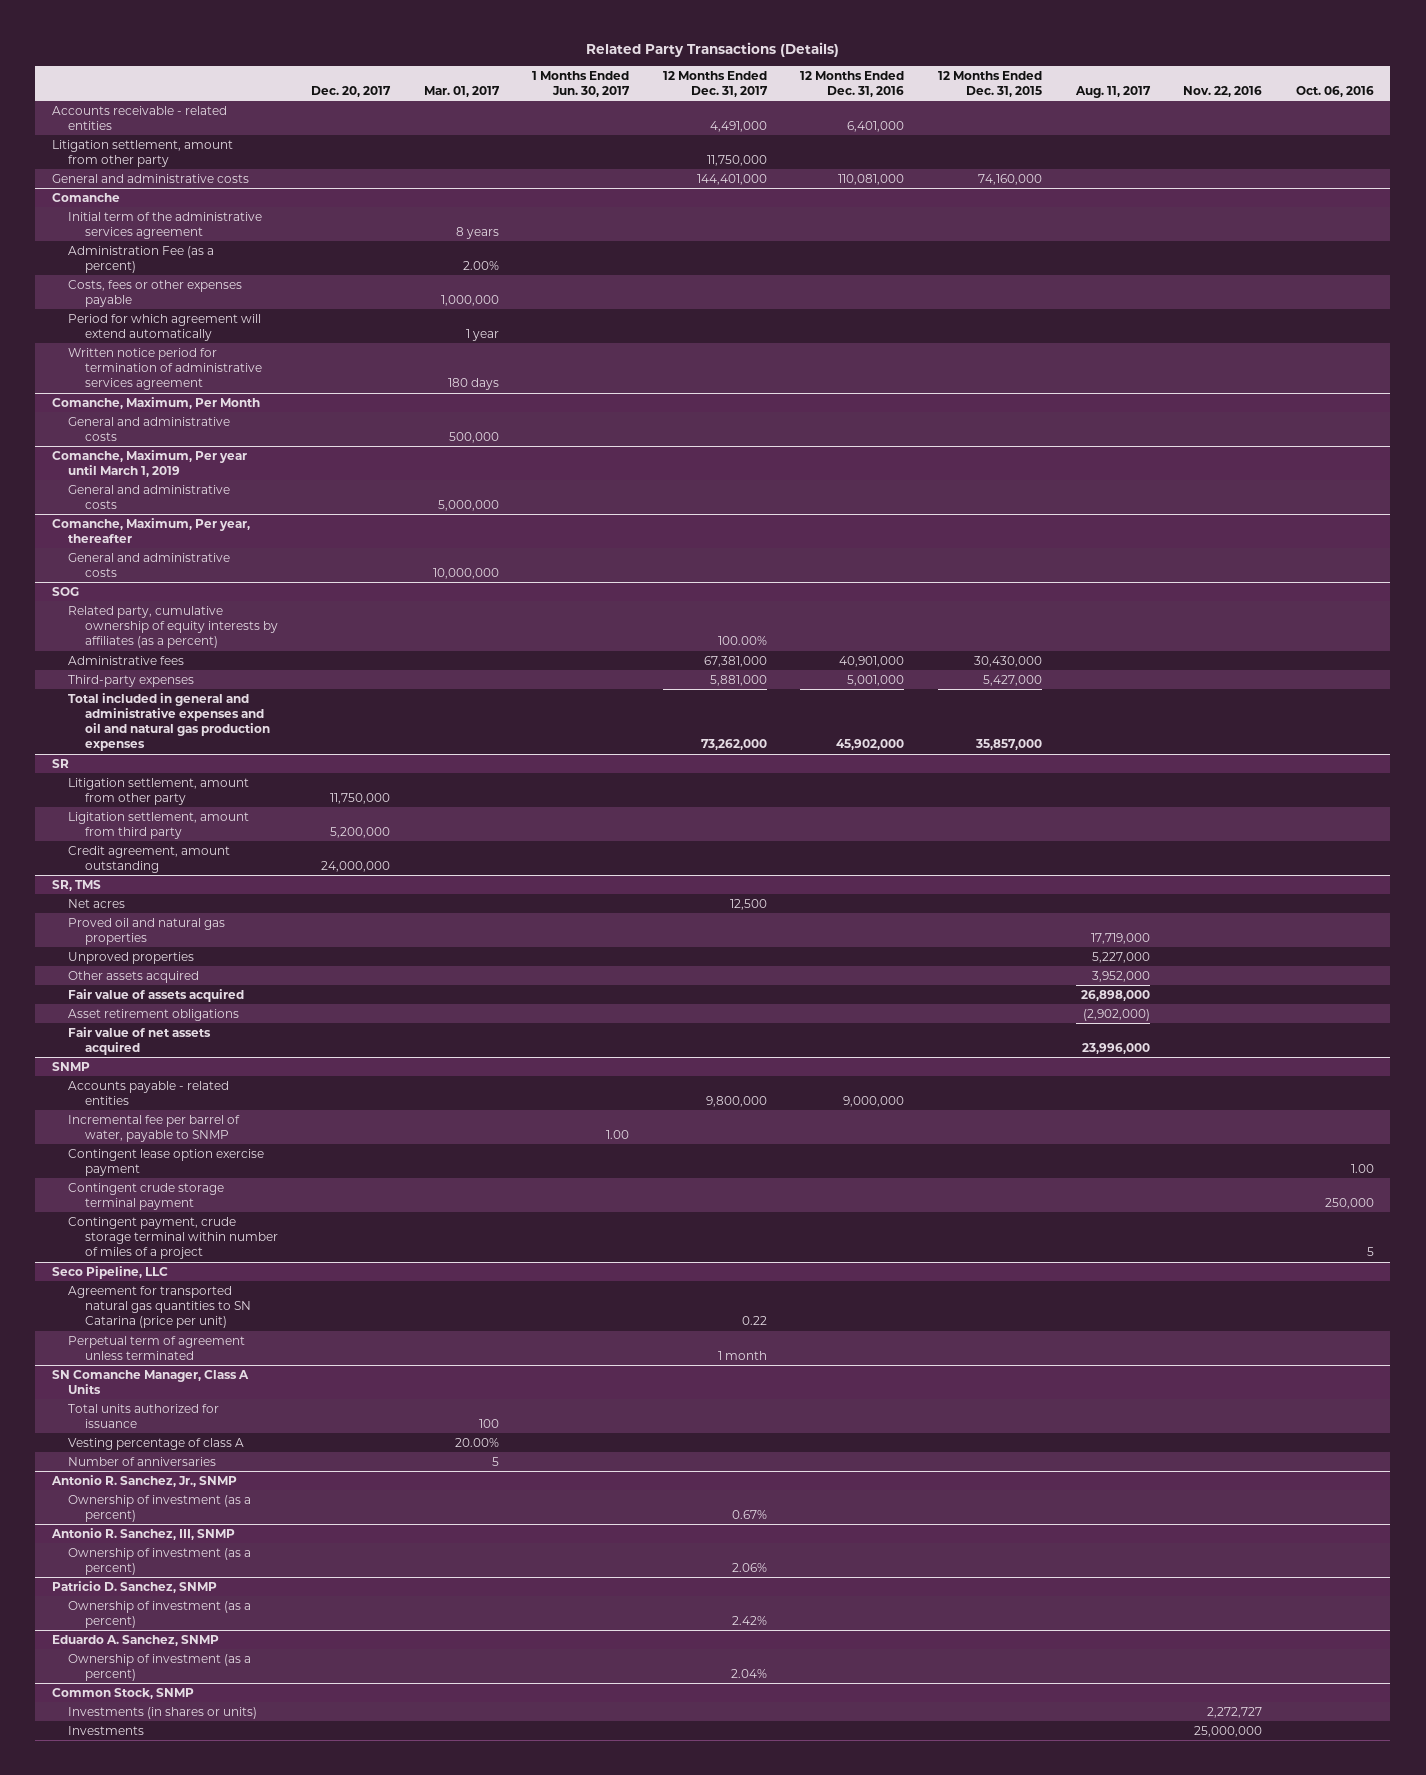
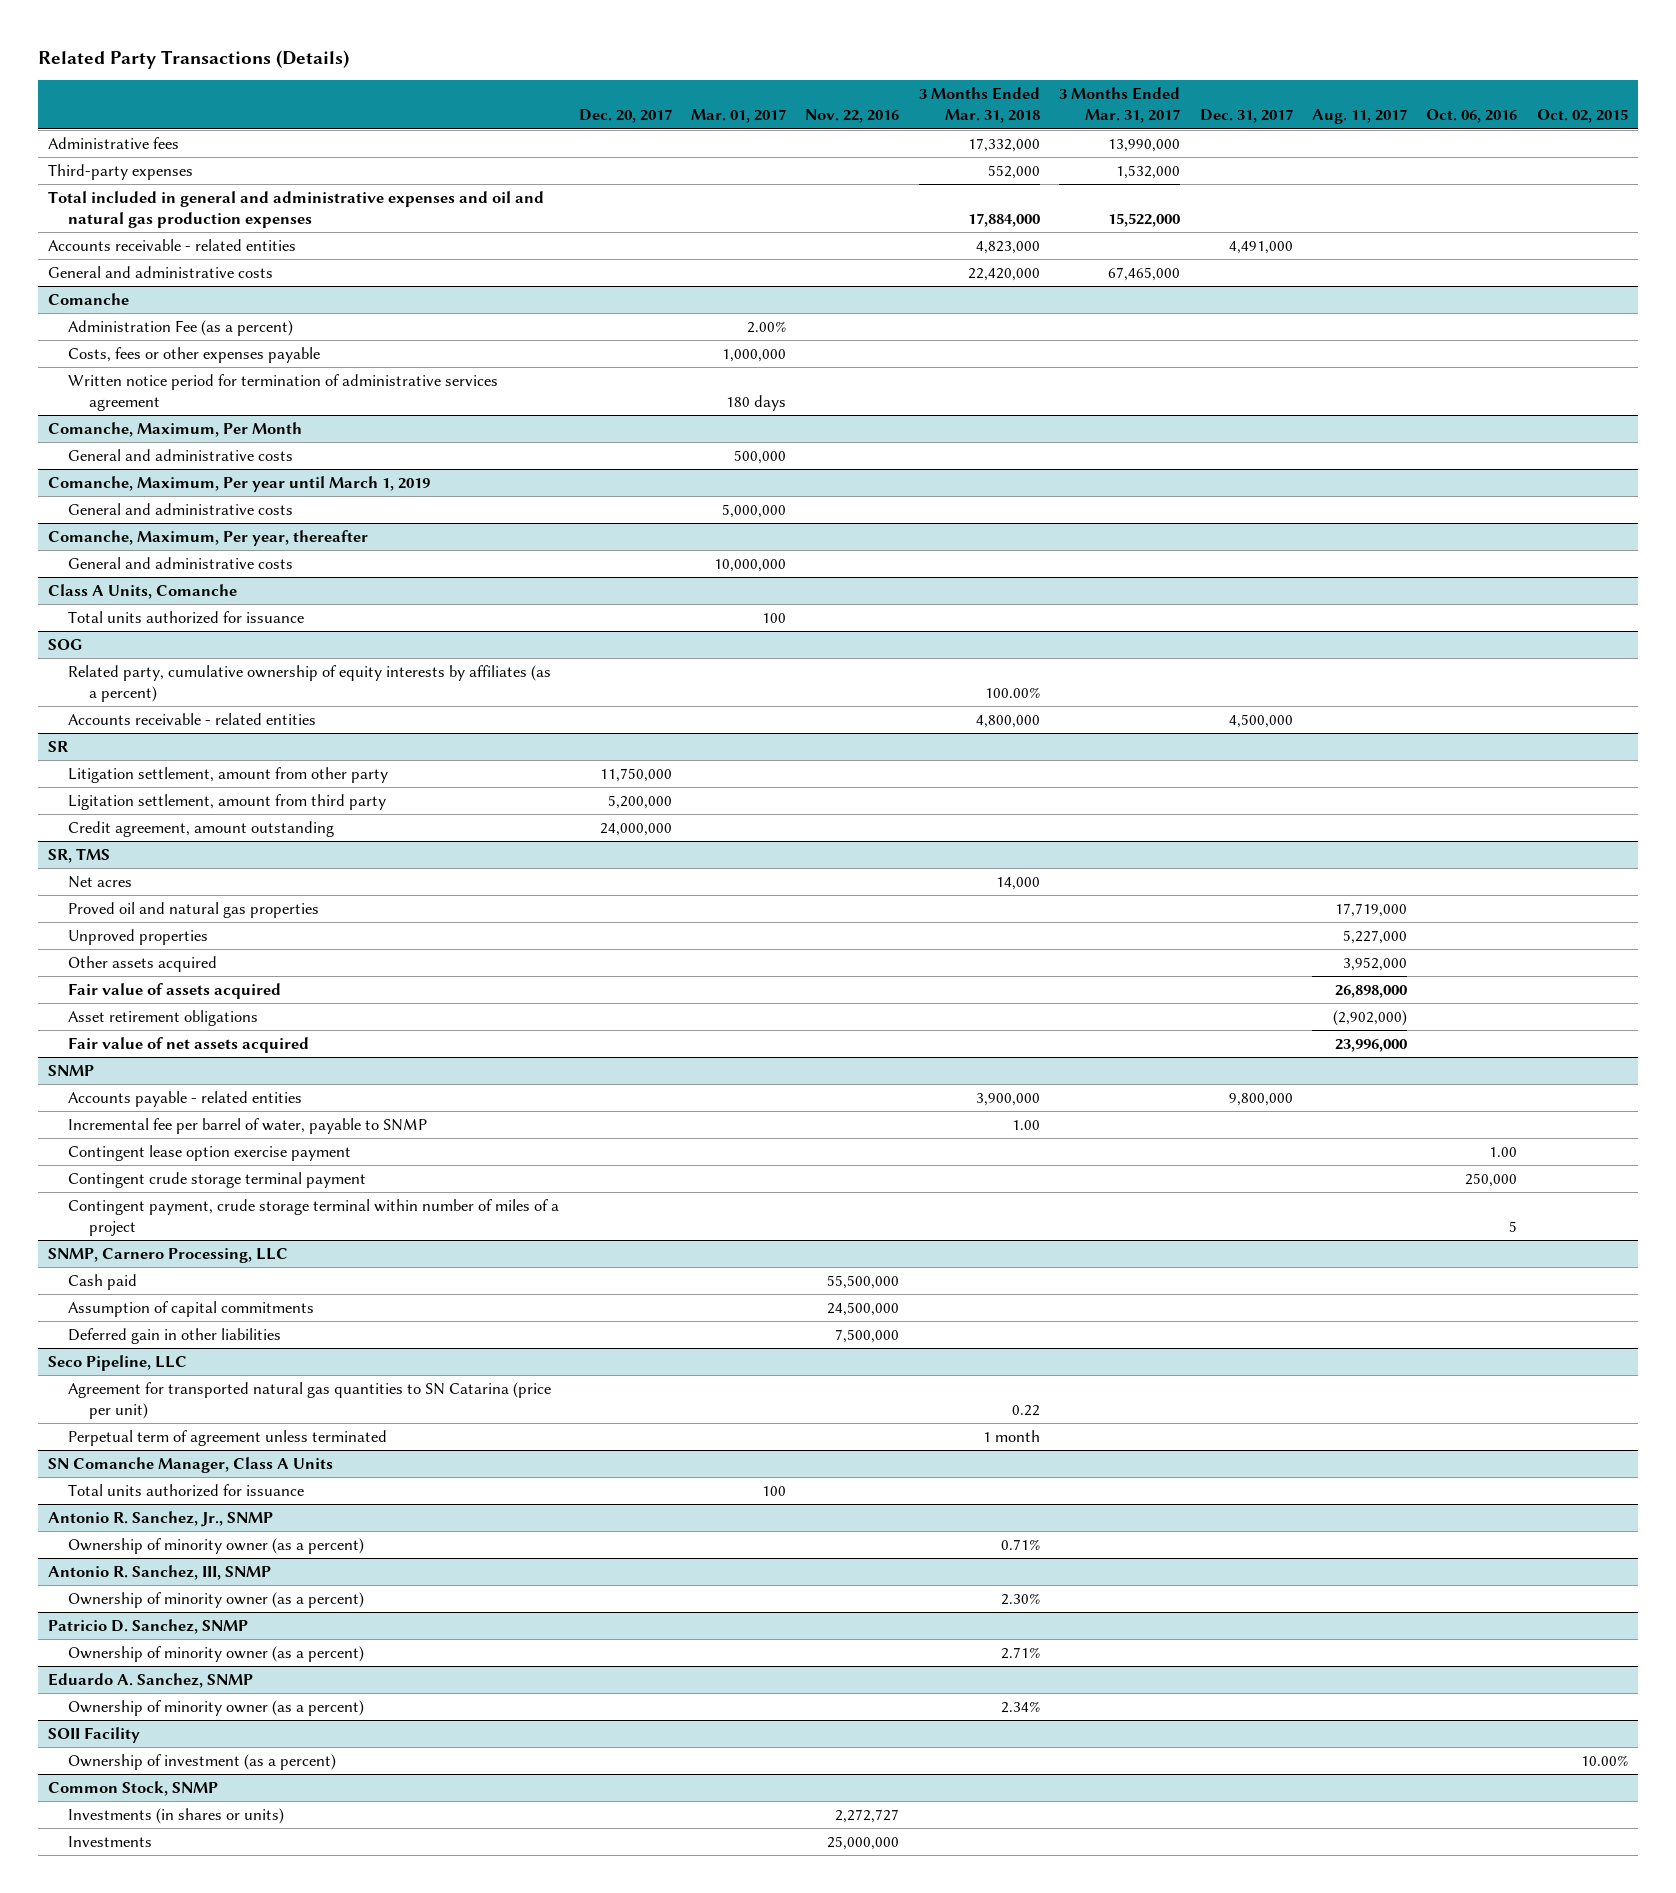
- | Dec. 20, 2017 | Mar. 01, 2017 | 1 Months Ended Jun. 30, 2017 | 12 Months Ended Dec. 31, 2017 | 12 Months Ended Dec. 31, 2016 | 12 Months Ended Dec. 31, 2015 | Aug. 11, 2017 | Nov. 22, 2016 | Oct. 06, 2016
+ | Dec. 20, 2017 | Mar. 01, 2017 | Nov. 22, 2016 | 3 Months Ended Mar. 31, 2018 | 3 Months Ended Mar. 31, 2017 | Dec. 31, 2017 | Aug. 11, 2017 | Oct. 06, 2016 | Oct. 02, 2015
+ Administrative fees | | | | 17,332,000 | 13,990,000 | | | |
+ Third-party expenses | | | | 552,000 | 1,532,000 | | | |
+ Total included in general and administrative expenses and oil and natural gas production expenses | | | | 17,884,000 | 15,522,000 | | | |
- Litigation settlement, amount from other party | | | | 11,750,000 | | | | |
@ Comanche
- Initial term of the administrative services agreement | | 8 years | | | | | | |
- Period for which agreement will extend automatically | | 1 year | | | | | | |
+ Class A Units, Comanche
+ Total units authorized for issuance | | 100 | | | | | | |
@ SOG
- Administrative fees | | | | 67,381,000 | 40,901,000 | 30,430,000 | | |
- Third-party expenses | | | | 5,881,000 | 5,001,000 | 5,427,000 | | |
- Total included in general and administrative expenses and oil and natural gas production expenses | | | | 73,262,000 | 45,902,000 | 35,857,000 | | |
+ Accounts receivable - related entities | | | | 4,800,000 | | 4,500,000 | | |
+ SNMP, Carnero Processing, LLC
+ Cash paid | | | 55,500,000 | | | | | |
+ Assumption of capital commitments | | | 24,500,000 | | | | | |
+ Deferred gain in other liabilities | | | 7,500,000 | | | | | |
@ SN Comanche Manager, Class A Units
- Vesting percentage of class A | | 20.00% | | | | | | |
- Number of anniversaries | | 5 | | | | | | |
@ Antonio R. Sanchez, Jr., SNMP
- Ownership of investment (as a percent) | | | | 0.67% | | | | |
+ Ownership of minority owner (as a percent) | | | | 0.71% | | | | |
@ Antonio R. Sanchez, III, SNMP
- Ownership of investment (as a percent) | | | | 2.06% | | | | |
+ Ownership of minority owner (as a percent) | | | | 2.30% | | | | |
@ Patricio D. Sanchez, SNMP
- Ownership of investment (as a percent) | | | | 2.42% | | | | |
+ Ownership of minority owner (as a percent) | | | | 2.71% | | | | |
@ Eduardo A. Sanchez, SNMP
- Ownership of investment (as a percent) | | | | 2.04% | | | | |
+ Ownership of minority owner (as a percent) | | | | 2.34% | | | | |
+ SOII Facility
+ Ownership of investment (as a percent) | | | | | | | | | 10.00%

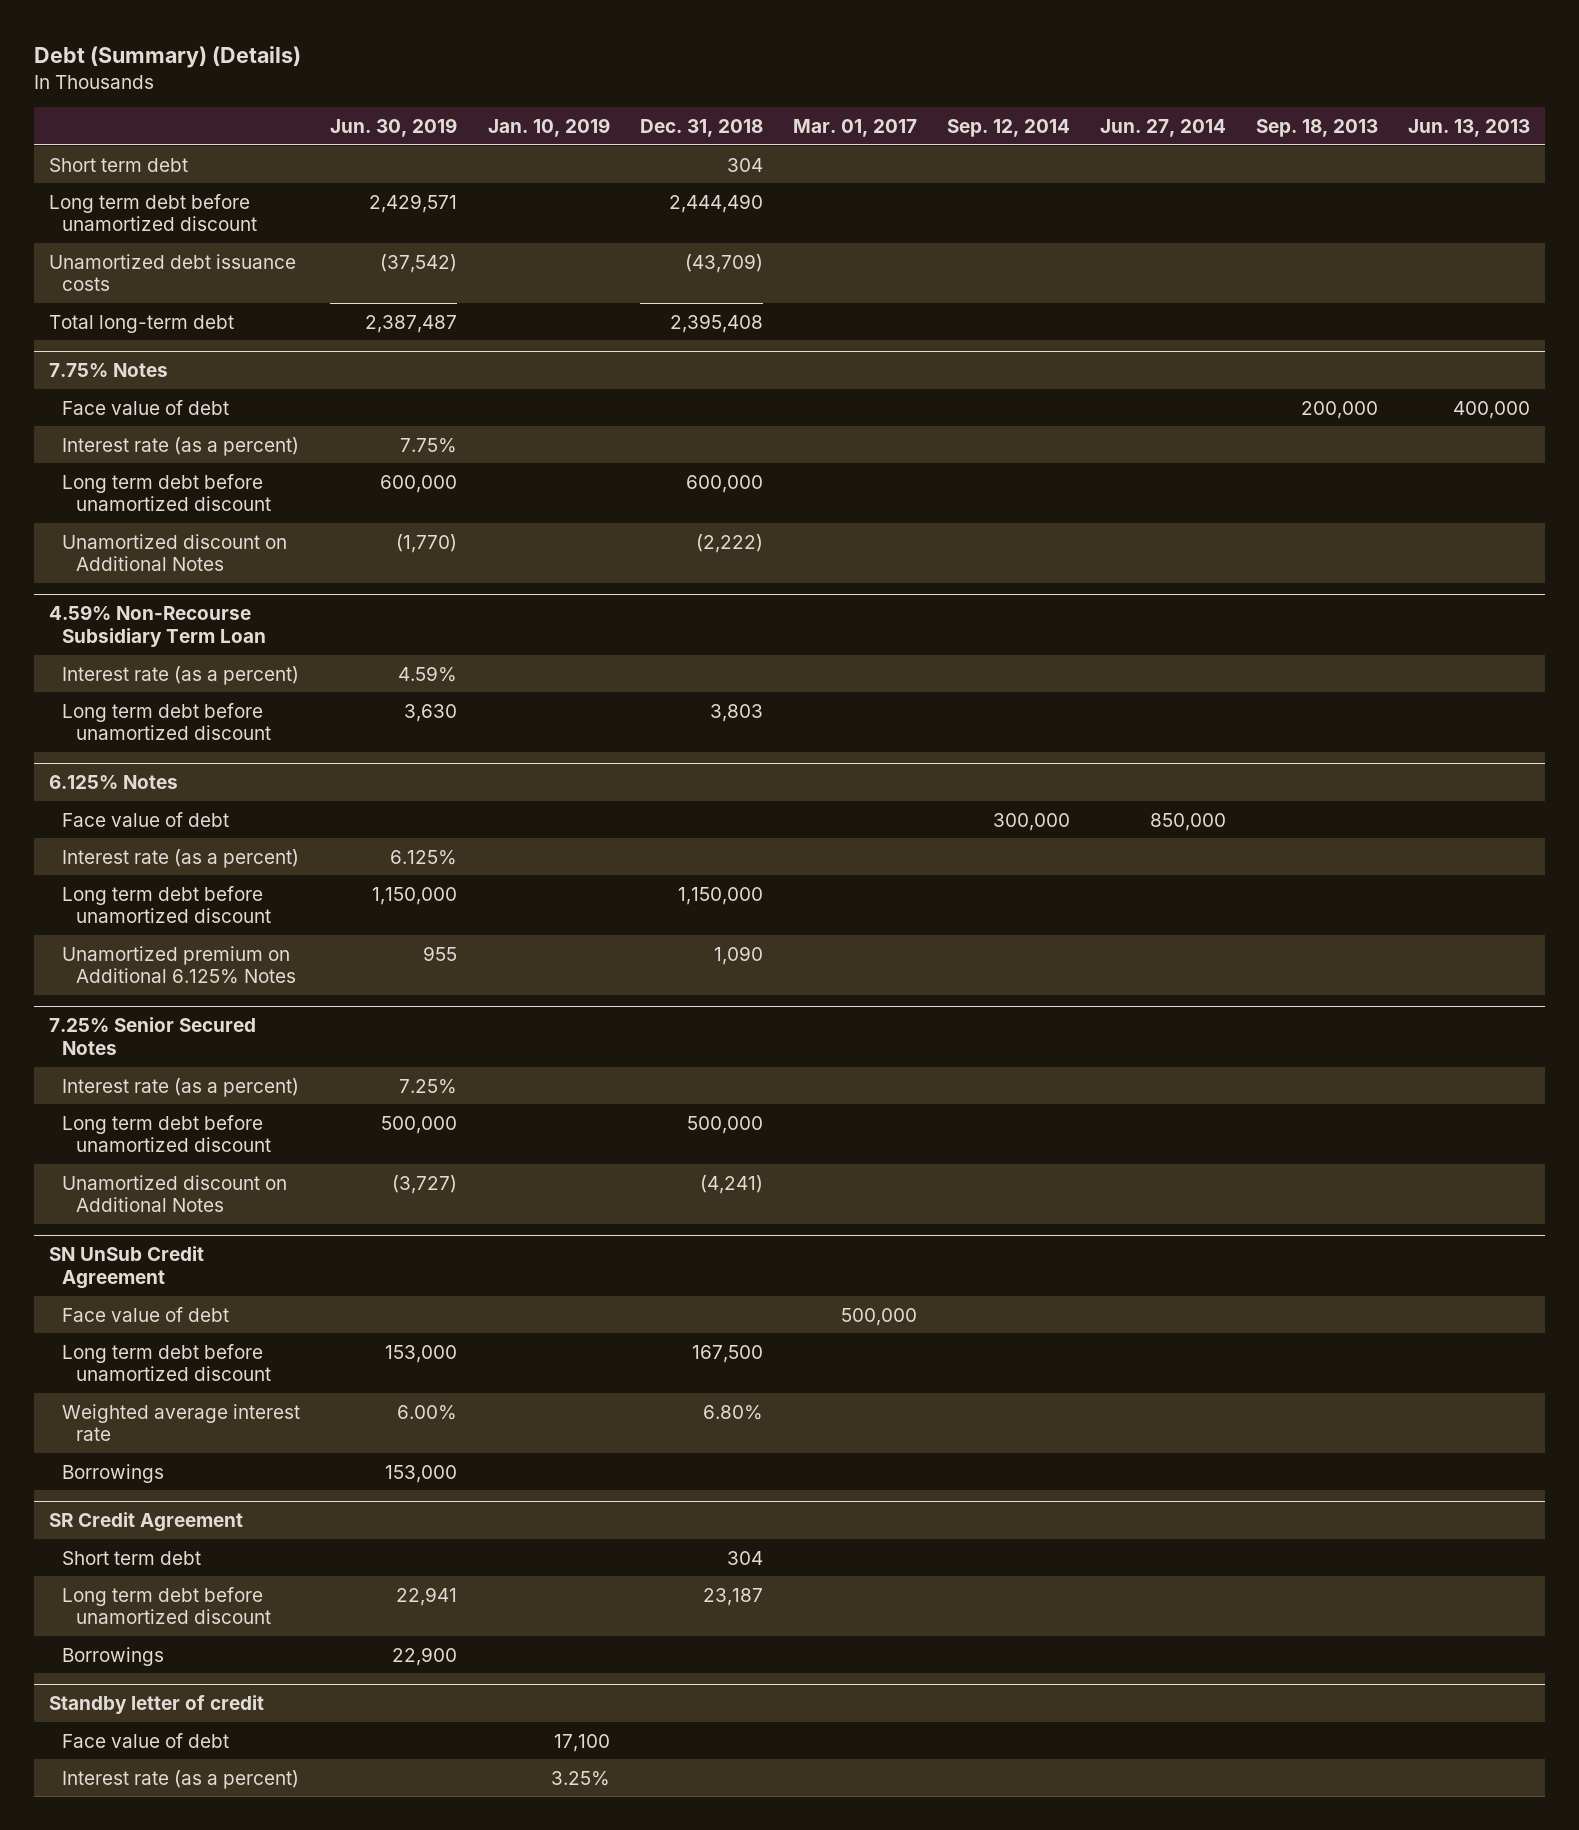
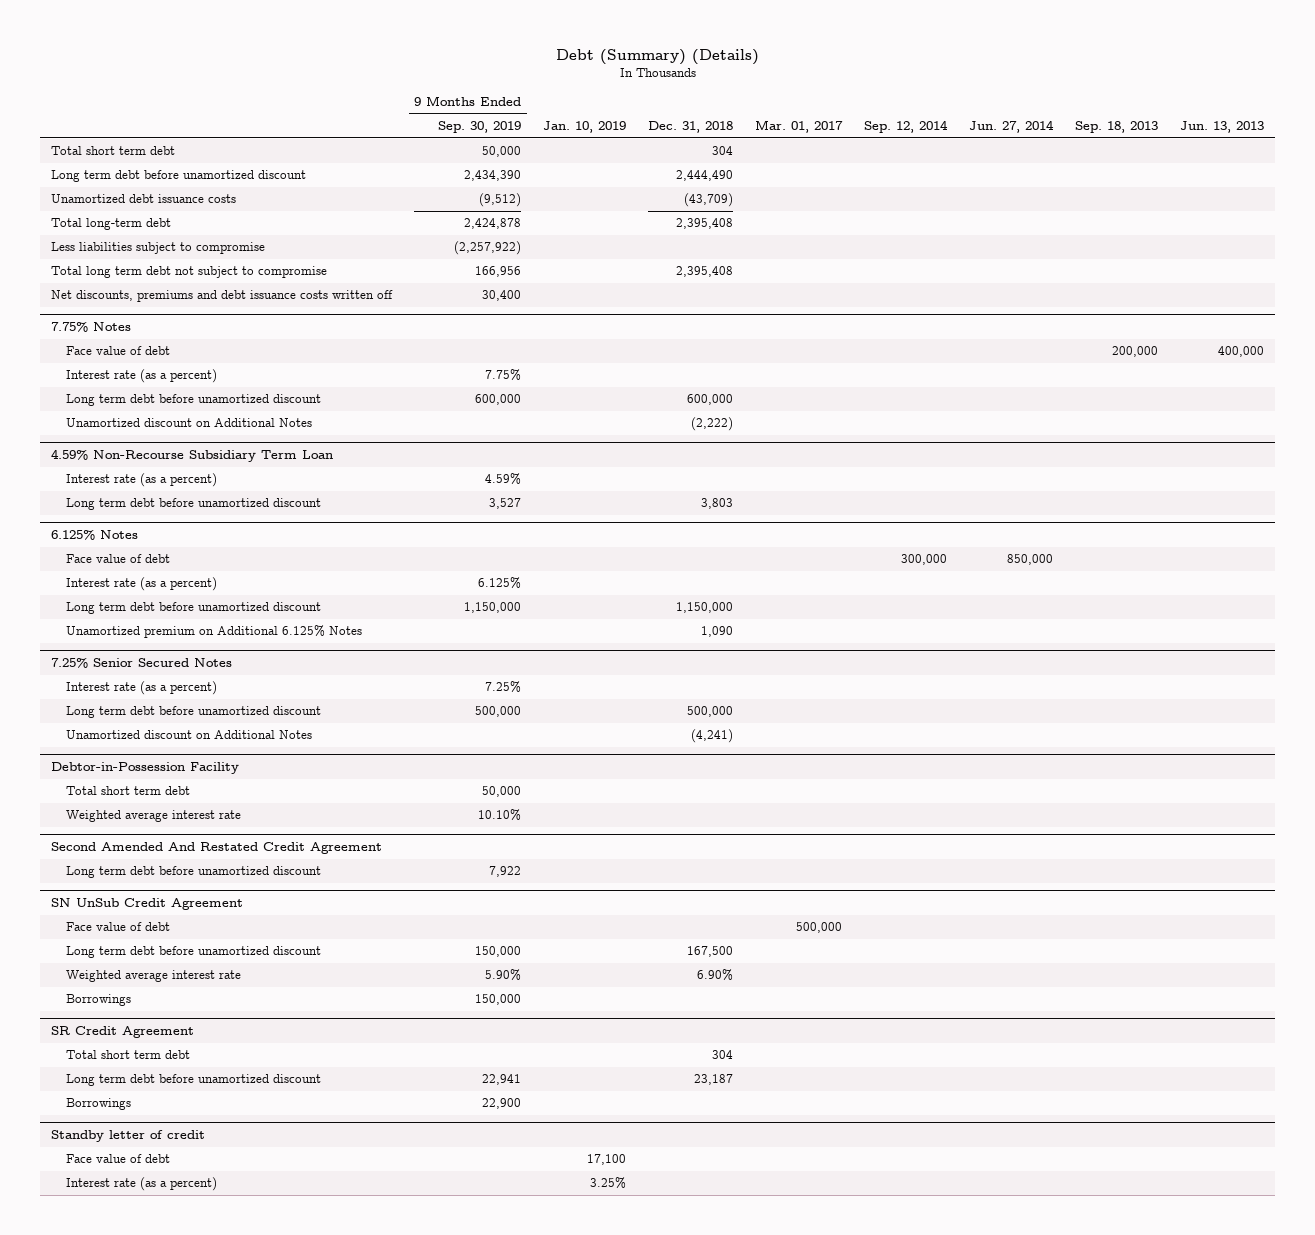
- | Jun. 30, 2019 | Jan. 10, 2019 | Dec. 31, 2018 | Mar. 01, 2017 | Sep. 12, 2014 | Jun. 27, 2014 | Sep. 18, 2013 | Jun. 13, 2013
+ | 9 Months Ended Sep. 30, 2019 | Jan. 10, 2019 | Dec. 31, 2018 | Mar. 01, 2017 | Sep. 12, 2014 | Jun. 27, 2014 | Sep. 18, 2013 | Jun. 13, 2013
- Short term debt | | | 304 | | | | |
+ Total short term debt | 50,000 | | 304 | | | | |
+ Less liabilities subject to compromise | (2,257,922) | | | | | | |
+ Total long term debt not subject to compromise | 166,956 | | 2,395,408 | | | | |
+ Net discounts, premiums and debt issuance costs written off | 30,400 | | | | | | |
+ Debtor-in-Possession Facility
+ Total short term debt | 50,000 | | | | | | |
+ Weighted average interest rate | 10.10% | | | | | | |
+ Second Amended And Restated Credit Agreement
+ Long term debt before unamortized discount | 7,922 | | | | | | |
@ SN UnSub Credit Agreement
- Weighted average interest rate | 6.00% | | 6.80% | | | | |
+ Weighted average interest rate | 5.90% | | 6.90% | | | | |
@ SR Credit Agreement
- Short term debt | | | 304 | | | | |
+ Total short term debt | | | 304 | | | | |

